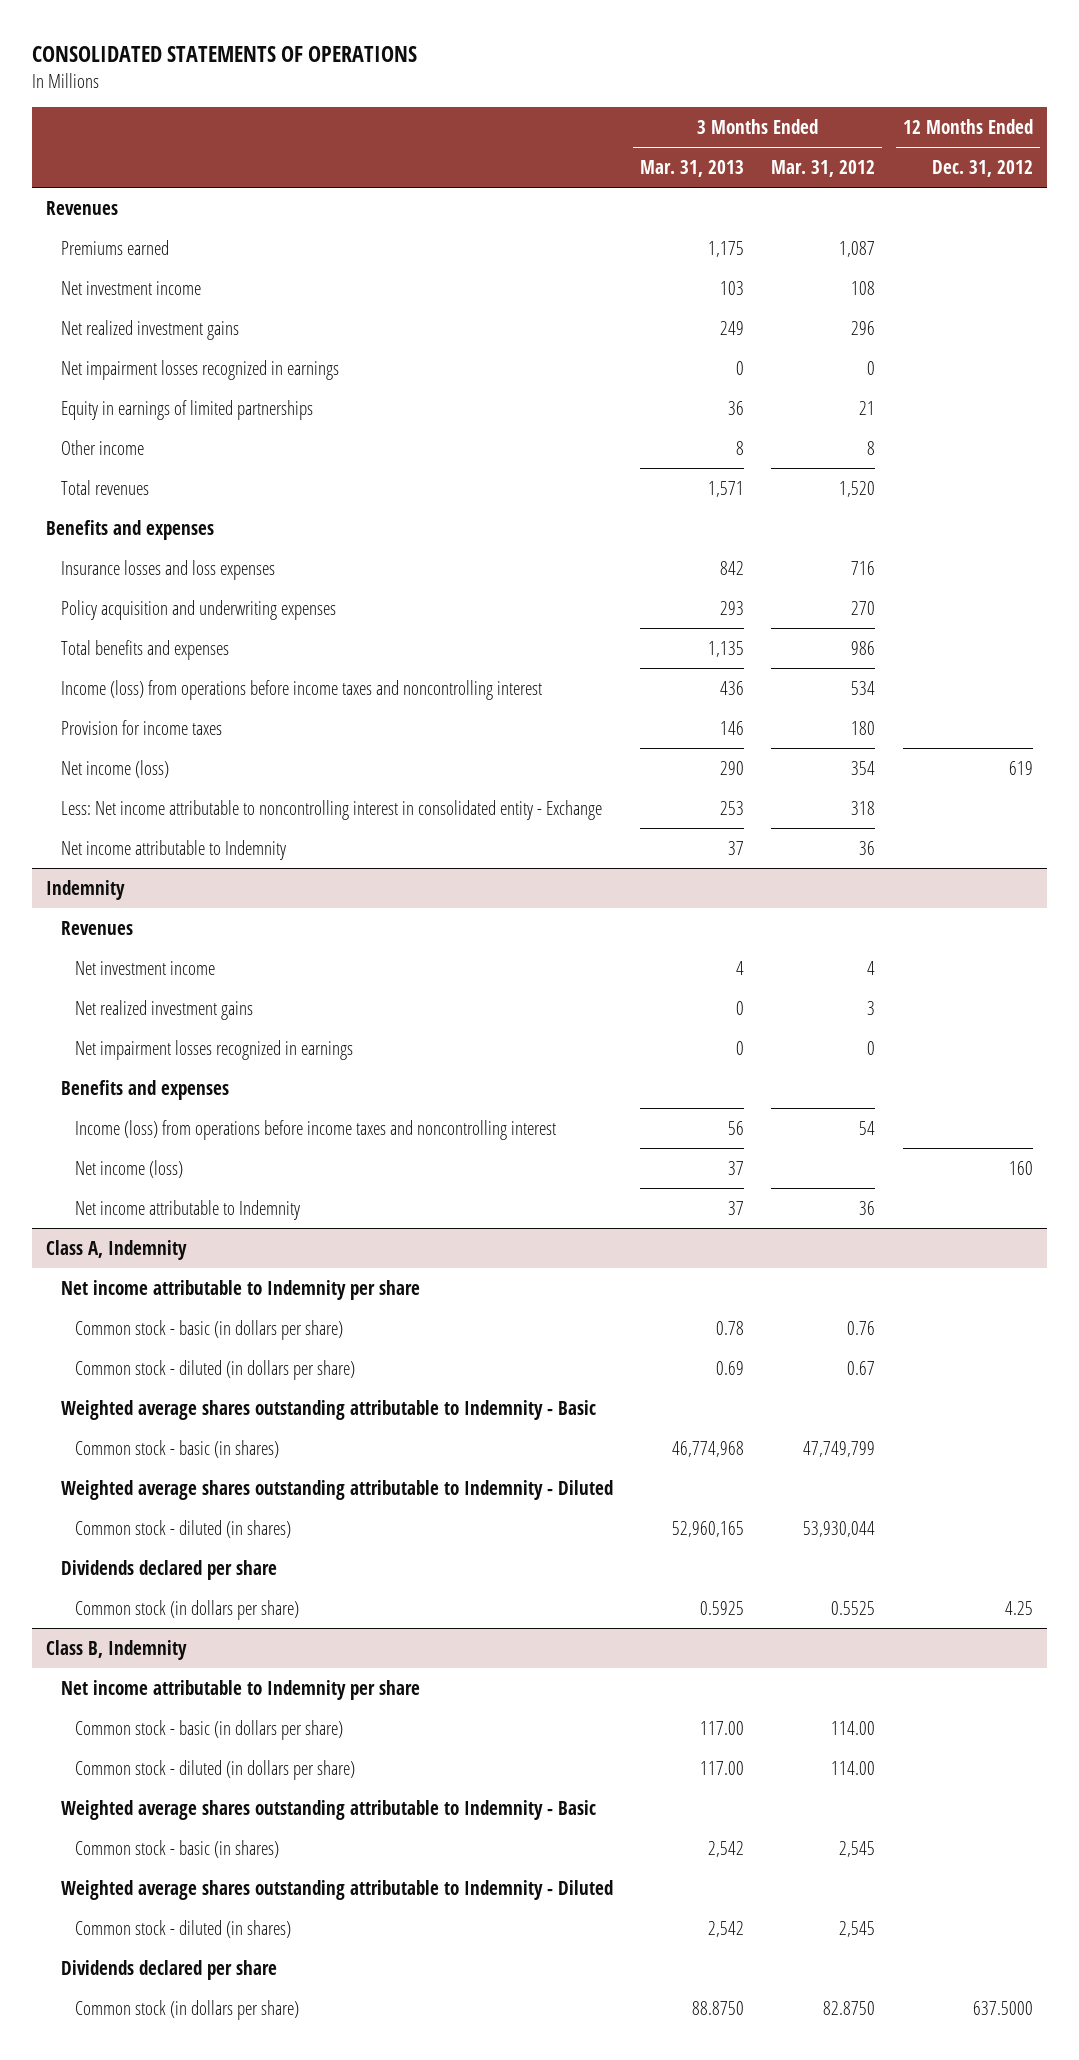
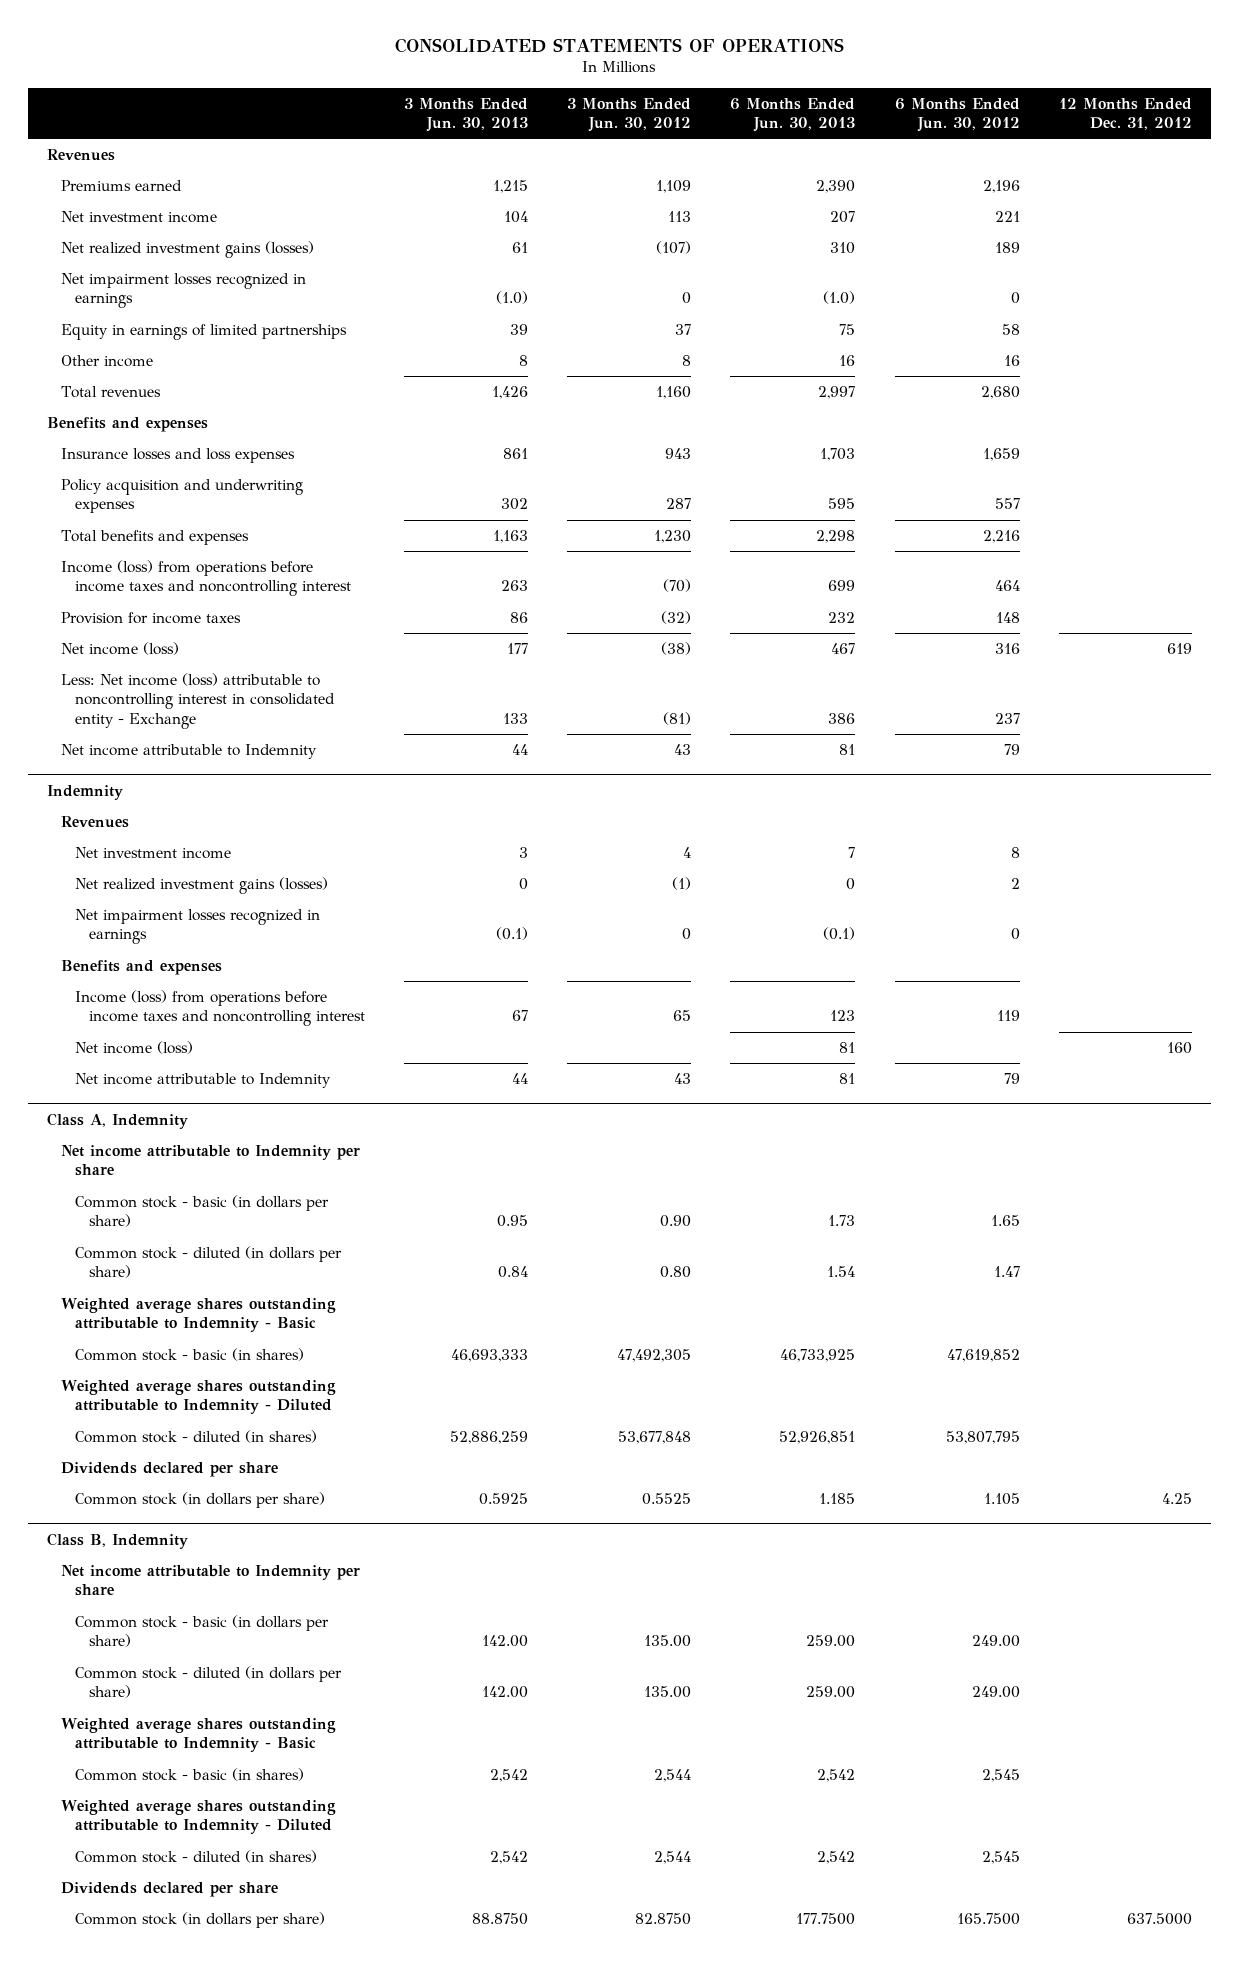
- | 3 Months Ended Mar. 31, 2013 | 3 Months Ended Mar. 31, 2012 | 12 Months Ended Dec. 31, 2012
+ | 3 Months Ended Jun. 30, 2013 | 3 Months Ended Jun. 30, 2012 | 6 Months Ended Jun. 30, 2013 | 6 Months Ended Jun. 30, 2012 | 12 Months Ended Dec. 31, 2012
- Net realized investment gains | 249 | 296 |
+ Net realized investment gains (losses) | 61 | (107) | 310 | 189 |
- Less: Net income attributable to noncontrolling interest in consolidated entity - Exchange | 253 | 318 |
+ Less: Net income (loss) attributable to noncontrolling interest in consolidated entity - Exchange | 133 | (81) | 386 | 237 |
@ Indemnity
- Net realized investment gains | 0 | 3 |
+ Net realized investment gains (losses) | 0 | (1) | 0 | 2 |

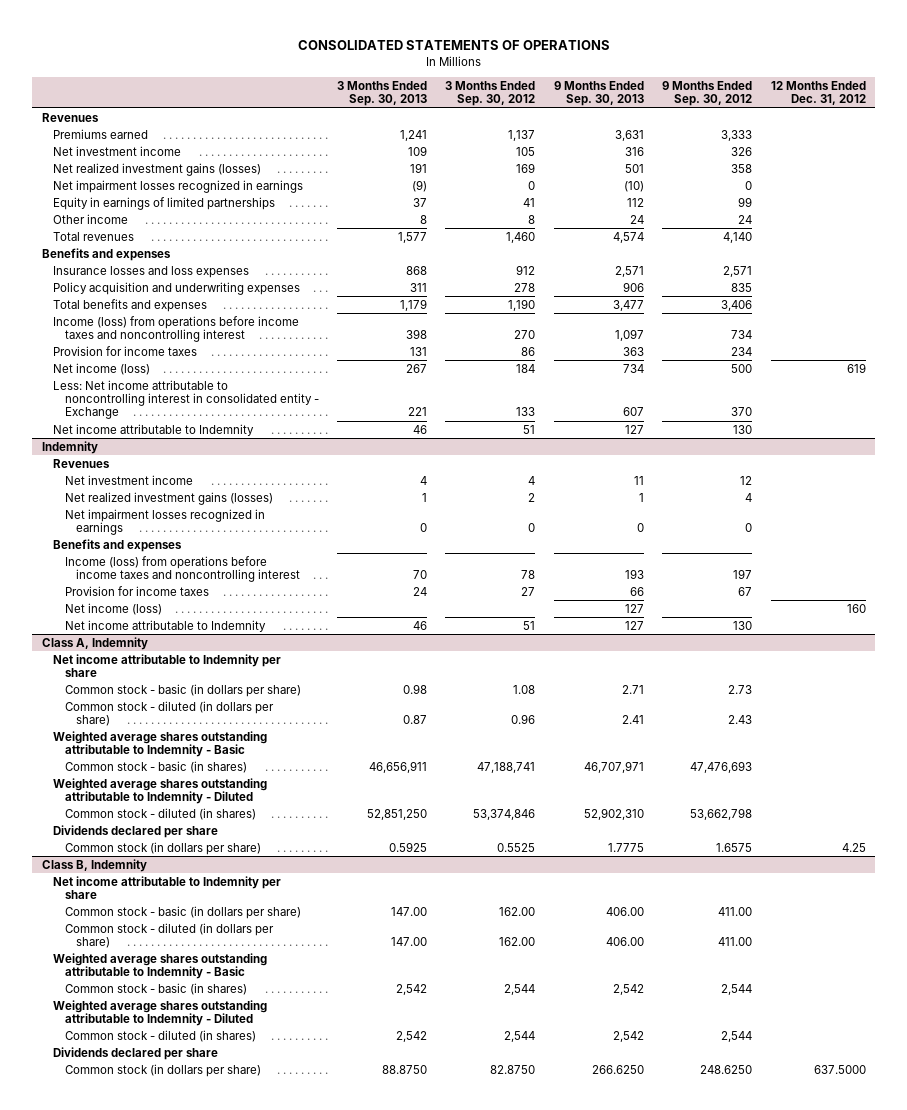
- | 3 Months Ended Jun. 30, 2013 | 3 Months Ended Jun. 30, 2012 | 6 Months Ended Jun. 30, 2013 | 6 Months Ended Jun. 30, 2012 | 12 Months Ended Dec. 31, 2012
+ | 3 Months Ended Sep. 30, 2013 | 3 Months Ended Sep. 30, 2012 | 9 Months Ended Sep. 30, 2013 | 9 Months Ended Sep. 30, 2012 | 12 Months Ended Dec. 31, 2012
- Less: Net income (loss) attributable to noncontrolling interest in consolidated entity - Exchange | 133 | (81) | 386 | 237 |
+ Less: Net income attributable to noncontrolling interest in consolidated entity - Exchange | 221 | 133 | 607 | 370 |
@ Indemnity
+ Provision for income taxes | 24 | 27 | 66 | 67 |

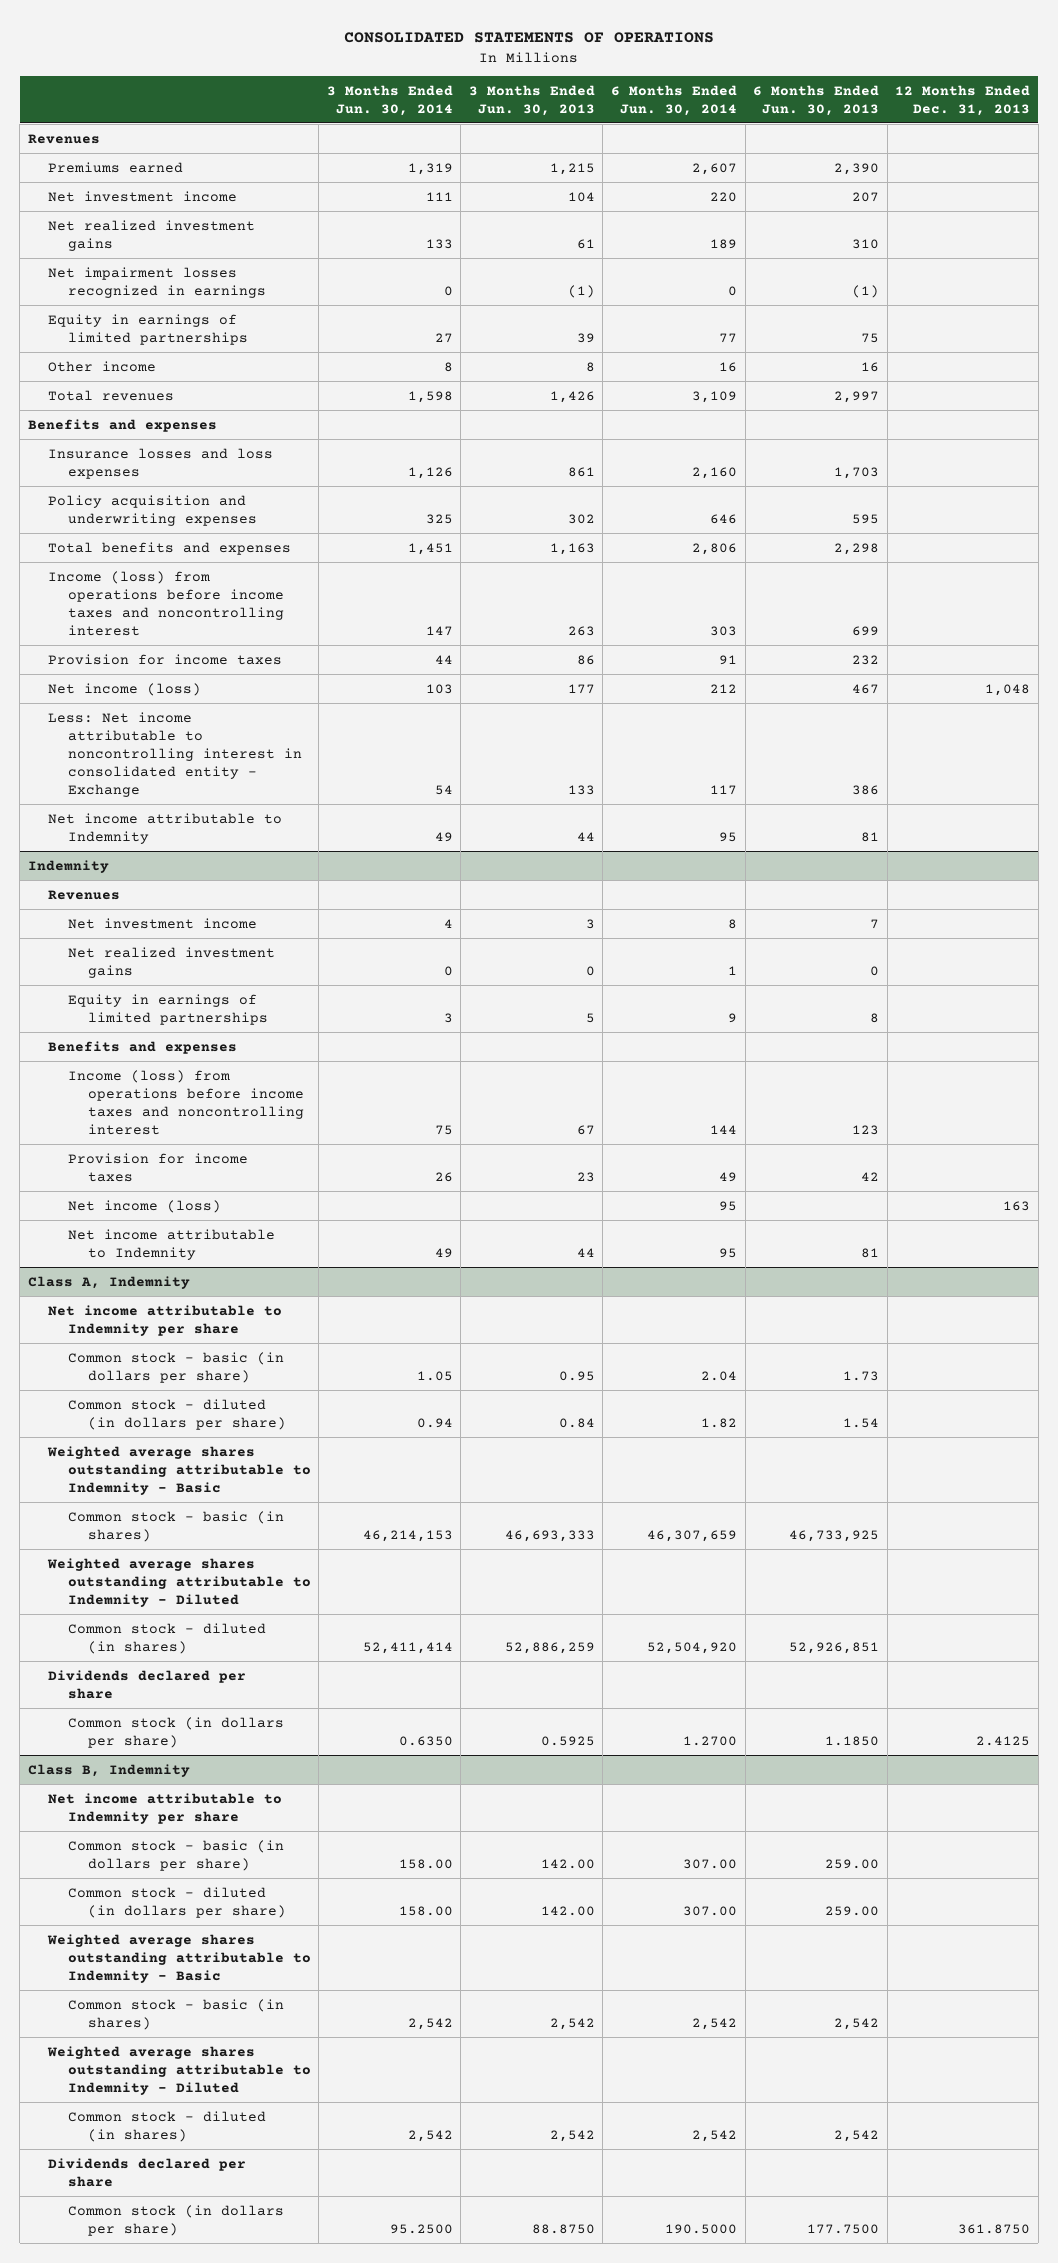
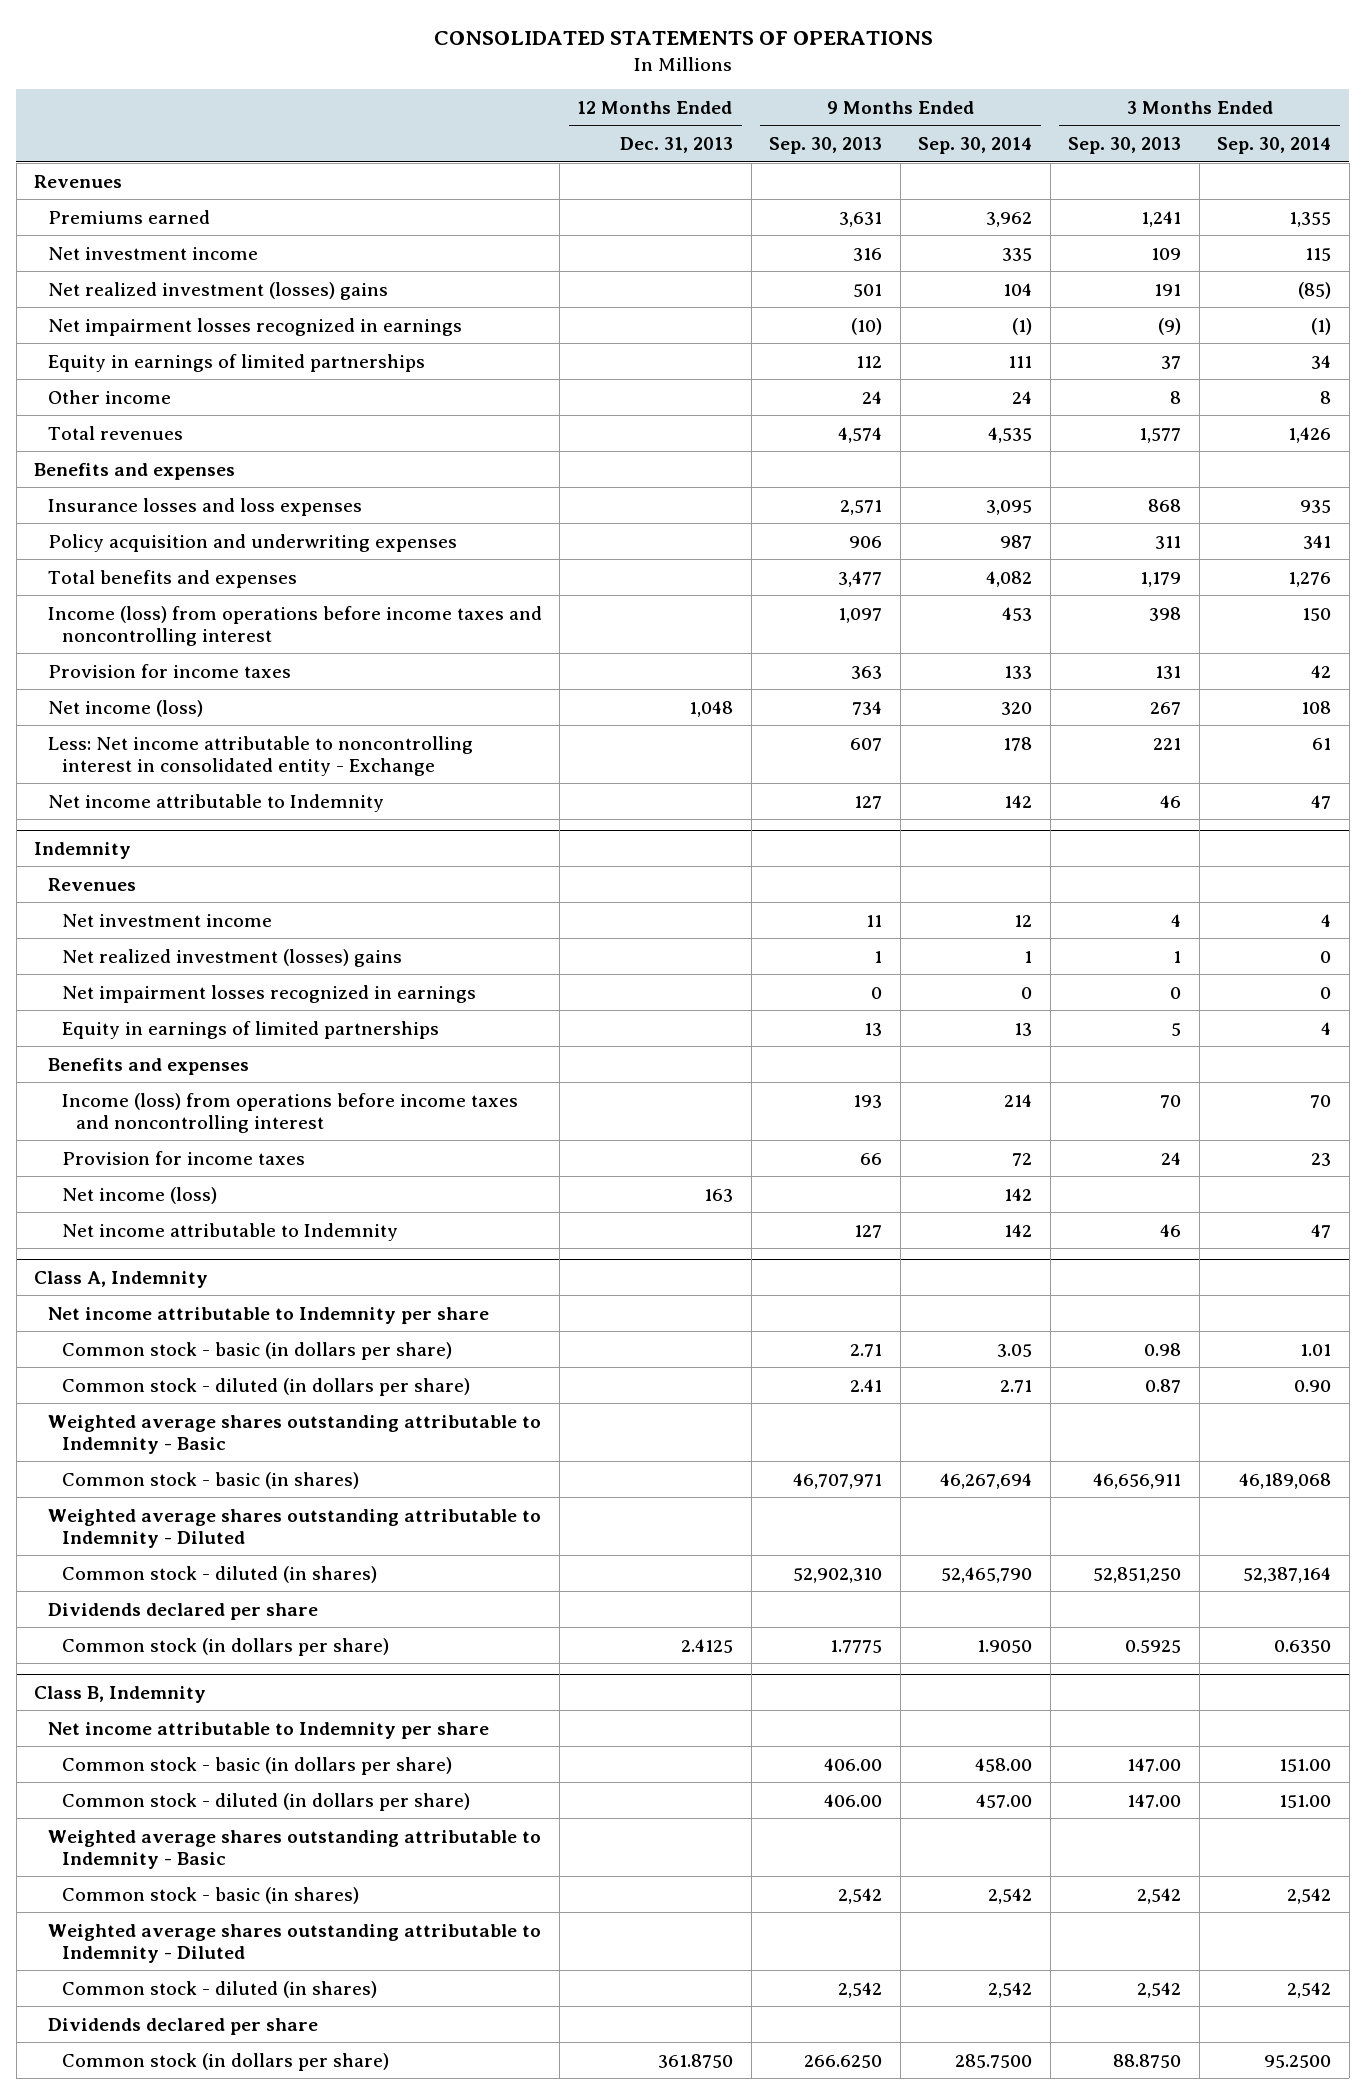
- | 3 Months Ended Jun. 30, 2014 | 3 Months Ended Jun. 30, 2013 | 6 Months Ended Jun. 30, 2014 | 6 Months Ended Jun. 30, 2013 | 12 Months Ended Dec. 31, 2013
+ | 12 Months Ended Dec. 31, 2013 | 9 Months Ended Sep. 30, 2013 | 9 Months Ended Sep. 30, 2014 | 3 Months Ended Sep. 30, 2013 | 3 Months Ended Sep. 30, 2014
- Net realized investment gains | 133 | 61 | 189 | 310 |
+ Net realized investment (losses) gains | | 501 | 104 | 191 | (85)
@ Indemnity
- Net realized investment gains | 0 | 0 | 1 | 0 |
+ Net realized investment (losses) gains | | 1 | 1 | 1 | 0
+ Net impairment losses recognized in earnings | | 0 | 0 | 0 | 0

